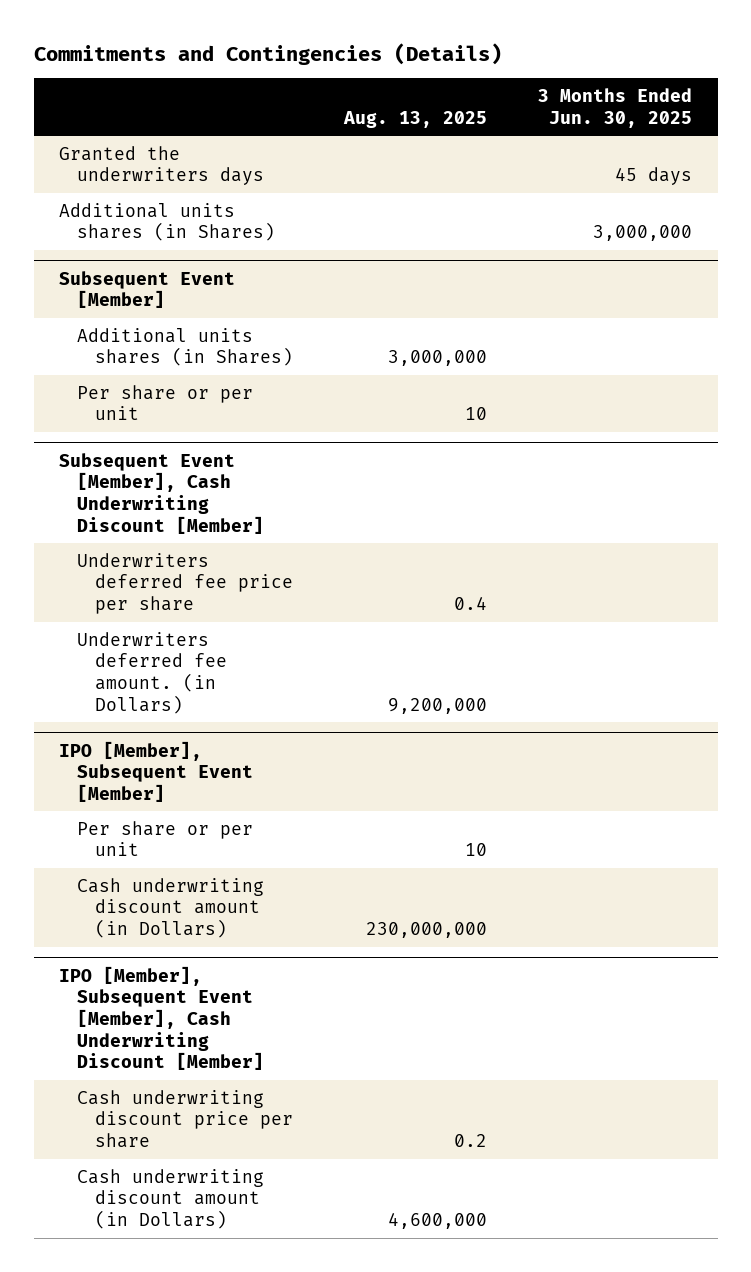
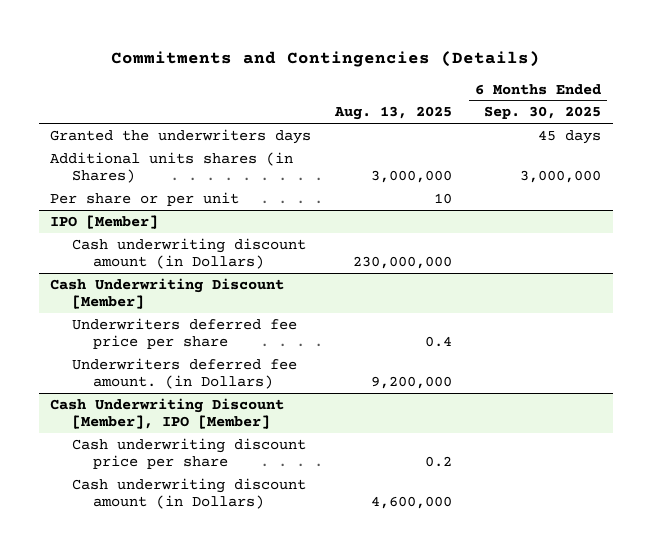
- | Aug. 13, 2025 | 3 Months Ended Jun. 30, 2025
+ | Aug. 13, 2025 | 6 Months Ended Sep. 30, 2025
- Additional units shares (in Shares) | | 3,000,000
- Subsequent Event [Member]
- Subsequent Event [Member], Cash Underwriting Discount [Member]
+ IPO [Member]
+ Cash underwriting discount amount (in Dollars) | 230,000,000 |
+ Cash Underwriting Discount [Member]
- IPO [Member], Subsequent Event [Member]
- Per share or per unit | 10 |
- Cash underwriting discount amount (in Dollars) | 230,000,000 |
- IPO [Member], Subsequent Event [Member], Cash Underwriting Discount [Member]
+ Cash Underwriting Discount [Member], IPO [Member]

